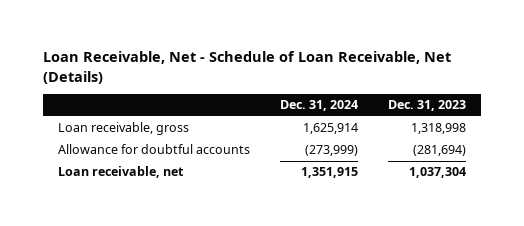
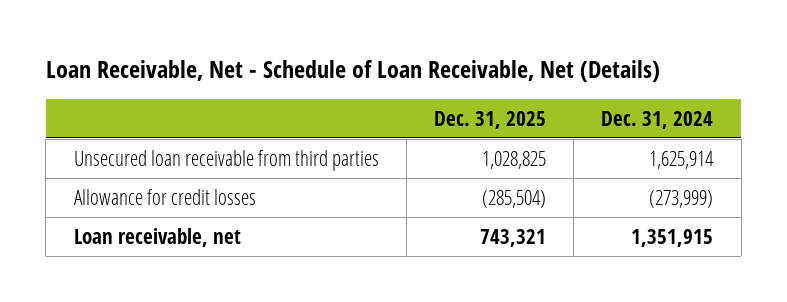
- | Dec. 31, 2024 | Dec. 31, 2023
+ | Dec. 31, 2025 | Dec. 31, 2024
- Loan receivable, gross | 1,625,914 | 1,318,998
- Allowance for doubtful accounts | (273,999) | (281,694)
+ Unsecured loan receivable from third parties | 1,028,825 | 1,625,914
+ Allowance for credit losses | (285,504) | (273,999)

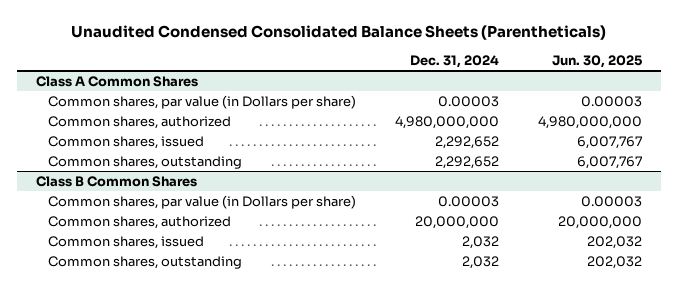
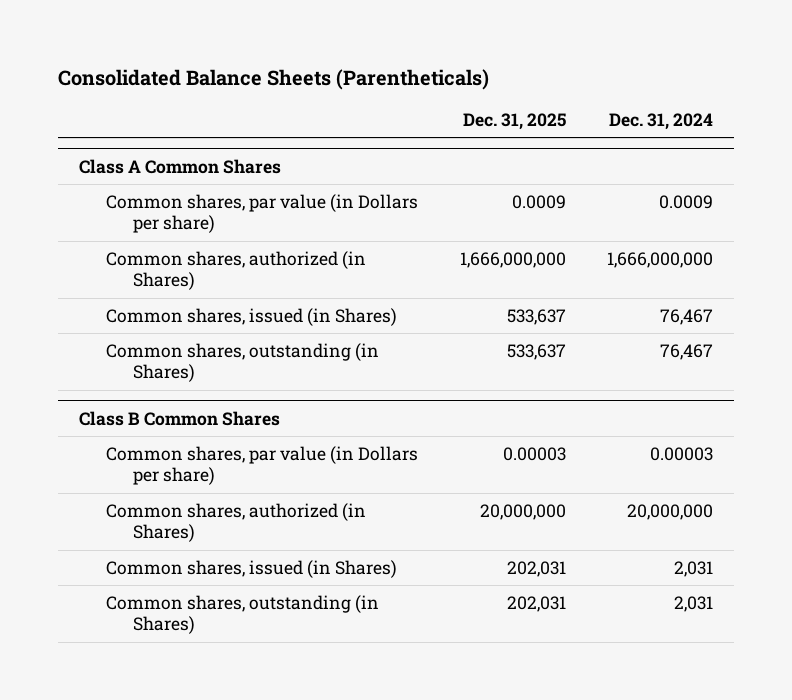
- Unaudited Condensed Consolidated Balance Sheets (Parentheticals)
+ Consolidated Balance Sheets (Parentheticals)
- | Dec. 31, 2024 | Jun. 30, 2025
+ | Dec. 31, 2025 | Dec. 31, 2024
@ Class A Common Shares
- Common shares, par value (in Dollars per share) | 0.00003 | 0.00003
- Common shares, authorized | 4,980,000,000 | 4,980,000,000
- Common shares, issued | 2,292,652 | 6,007,767
- Common shares, outstanding | 2,292,652 | 6,007,767
+ Common shares, par value (in Dollars per share) | 0.0009 | 0.0009
+ Common shares, authorized (in Shares) | 1,666,000,000 | 1,666,000,000
+ Common shares, issued (in Shares) | 533,637 | 76,467
+ Common shares, outstanding (in Shares) | 533,637 | 76,467
@ Class B Common Shares
- Common shares, authorized | 20,000,000 | 20,000,000
- Common shares, issued | 2,032 | 202,032
- Common shares, outstanding | 2,032 | 202,032
+ Common shares, authorized (in Shares) | 20,000,000 | 20,000,000
+ Common shares, issued (in Shares) | 202,031 | 2,031
+ Common shares, outstanding (in Shares) | 202,031 | 2,031

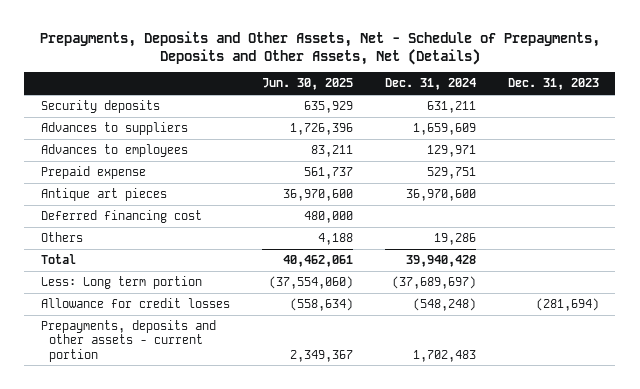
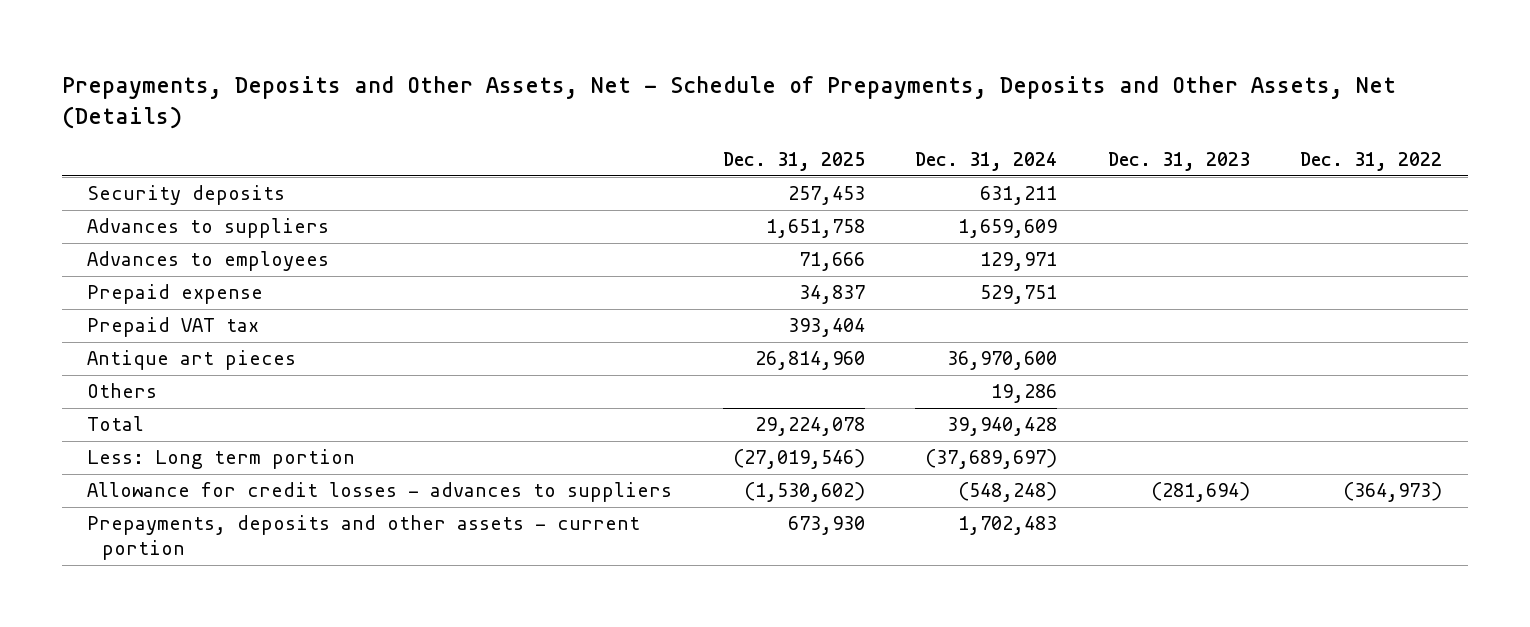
- | Jun. 30, 2025 | Dec. 31, 2024 | Dec. 31, 2023
+ | Dec. 31, 2025 | Dec. 31, 2024 | Dec. 31, 2023 | Dec. 31, 2022
+ Prepaid VAT tax | 393,404 | | |
- Deferred financing cost | 480,000 | |
- Allowance for credit losses | (558,634) | (548,248) | (281,694)
+ Allowance for credit losses - advances to suppliers | (1,530,602) | (548,248) | (281,694) | (364,973)

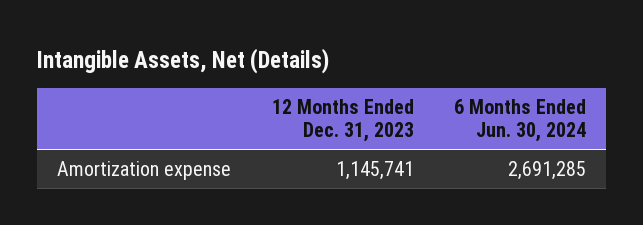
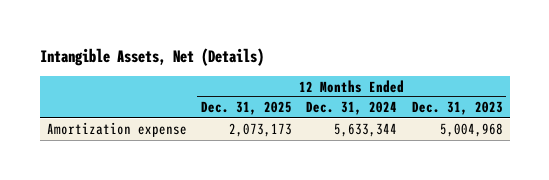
- | 12 Months Ended Dec. 31, 2023 | 6 Months Ended Jun. 30, 2024
+ | 12 Months Ended Dec. 31, 2025 | 12 Months Ended Dec. 31, 2024 | 12 Months Ended Dec. 31, 2023
- Amortization expense | 1,145,741 | 2,691,285
+ Amortization expense | 2,073,173 | 5,633,344 | 5,004,968

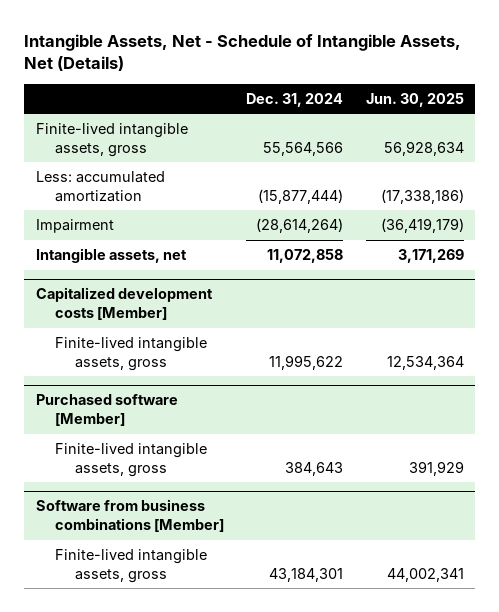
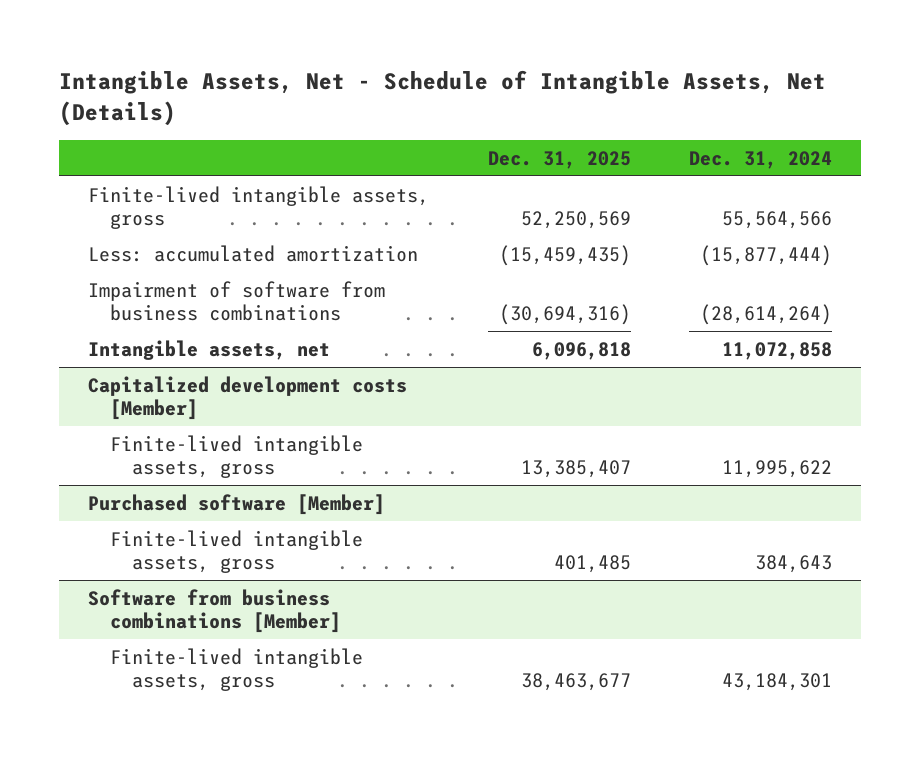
- | Dec. 31, 2024 | Jun. 30, 2025
+ | Dec. 31, 2025 | Dec. 31, 2024
- Impairment | (28,614,264) | (36,419,179)
+ Impairment of software from business combinations | (30,694,316) | (28,614,264)

